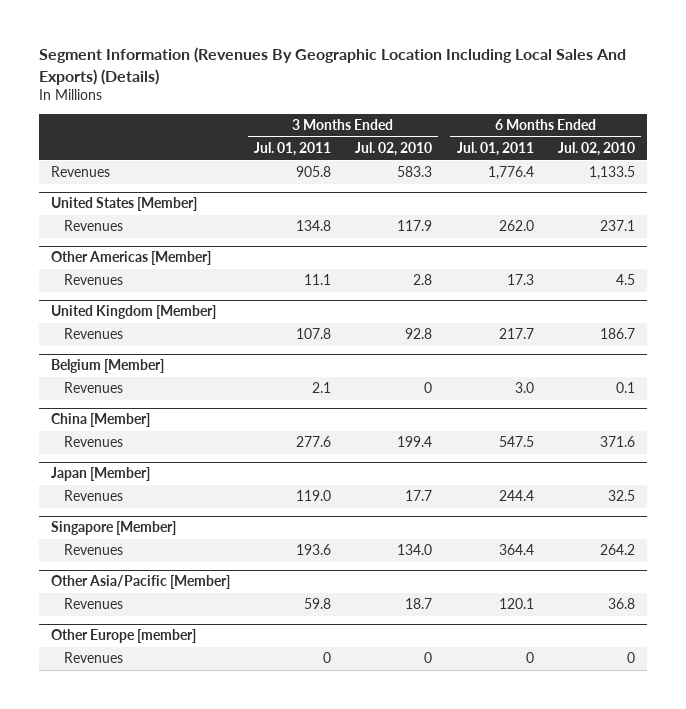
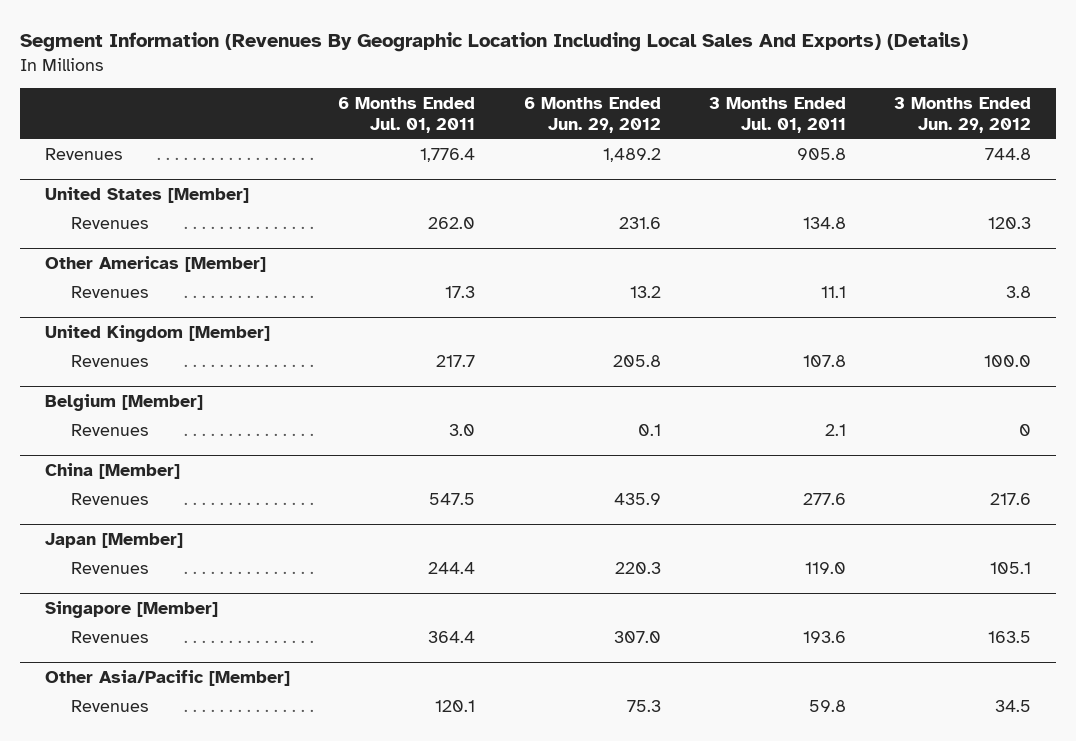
- | 3 Months Ended Jul. 01, 2011 | 3 Months Ended Jul. 02, 2010 | 6 Months Ended Jul. 01, 2011 | 6 Months Ended Jul. 02, 2010
+ | 6 Months Ended Jul. 01, 2011 | 6 Months Ended Jun. 29, 2012 | 3 Months Ended Jul. 01, 2011 | 3 Months Ended Jun. 29, 2012
- Other Europe [member]
- Revenues | 0 | 0 | 0 | 0

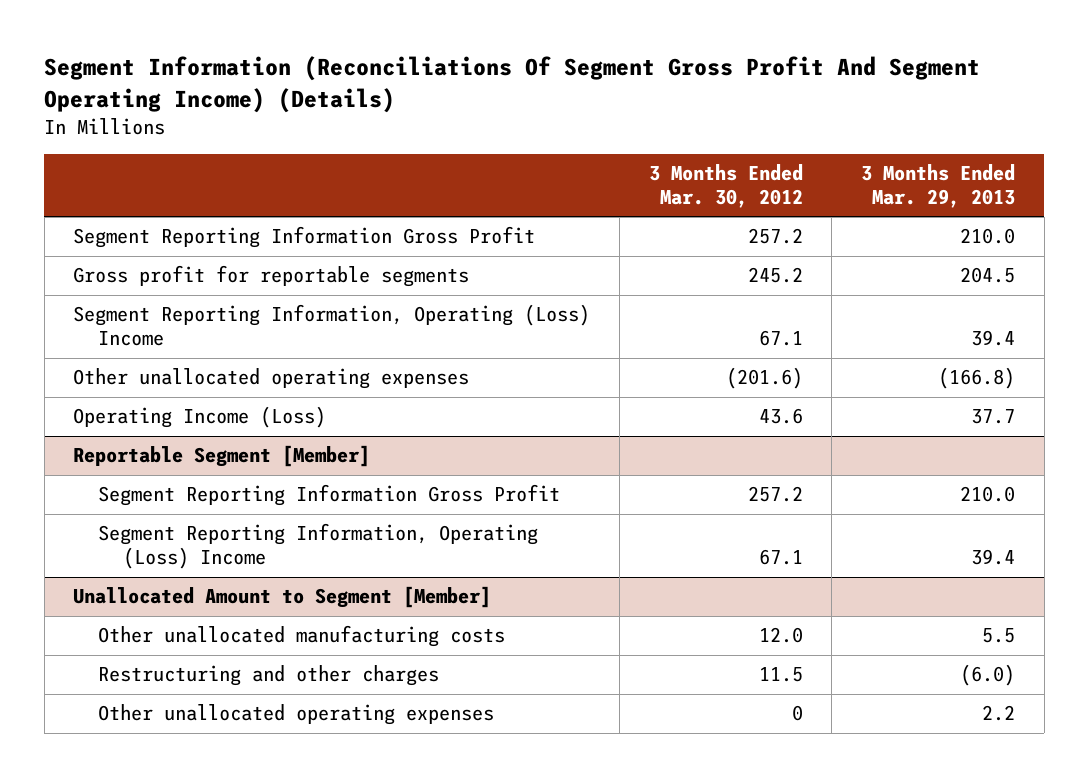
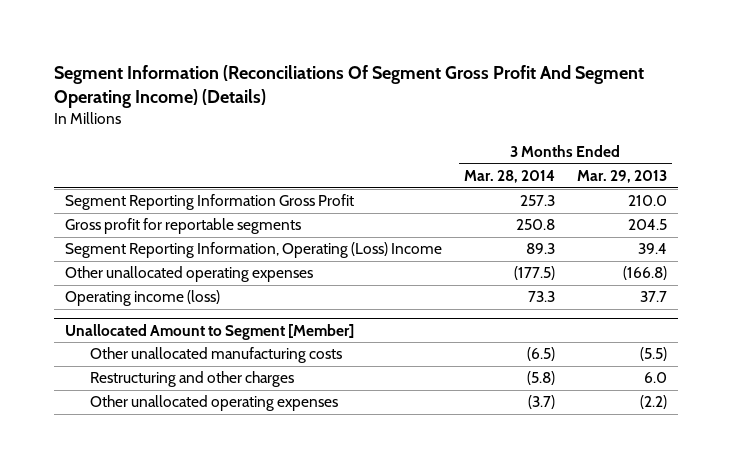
- | 3 Months Ended Mar. 30, 2012 | 3 Months Ended Mar. 29, 2013
+ | 3 Months Ended Mar. 28, 2014 | 3 Months Ended Mar. 29, 2013
- Operating Income (Loss) | 43.6 | 37.7
- Reportable Segment [Member]
- Segment Reporting Information Gross Profit | 257.2 | 210.0
- Segment Reporting Information, Operating (Loss) Income | 67.1 | 39.4
+ Operating income (loss) | 73.3 | 37.7
@ Unallocated Amount to Segment [Member]
- Other unallocated manufacturing costs | 12.0 | 5.5
- Restructuring and other charges | 11.5 | (6.0)
- Other unallocated operating expenses | 0 | 2.2
+ Other unallocated manufacturing costs | (6.5) | (5.5)
+ Restructuring and other charges | (5.8) | 6.0
+ Other unallocated operating expenses | (3.7) | (2.2)

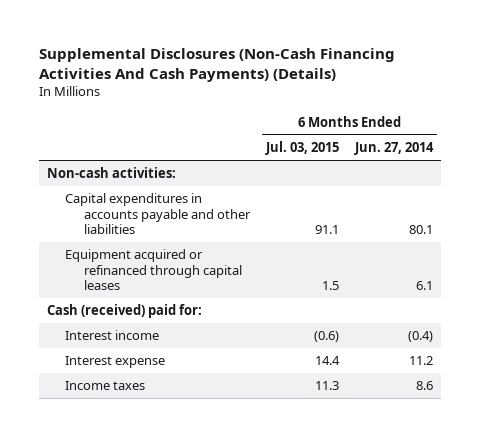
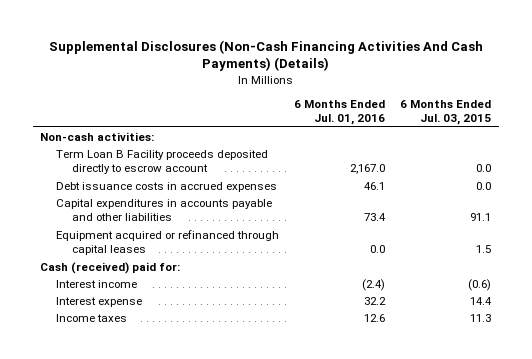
- | 6 Months Ended Jul. 03, 2015 | 6 Months Ended Jun. 27, 2014
+ | 6 Months Ended Jul. 01, 2016 | 6 Months Ended Jul. 03, 2015
+ Term Loan B Facility proceeds deposited directly to escrow account | 2,167.0 | 0.0
+ Debt issuance costs in accrued expenses | 46.1 | 0.0

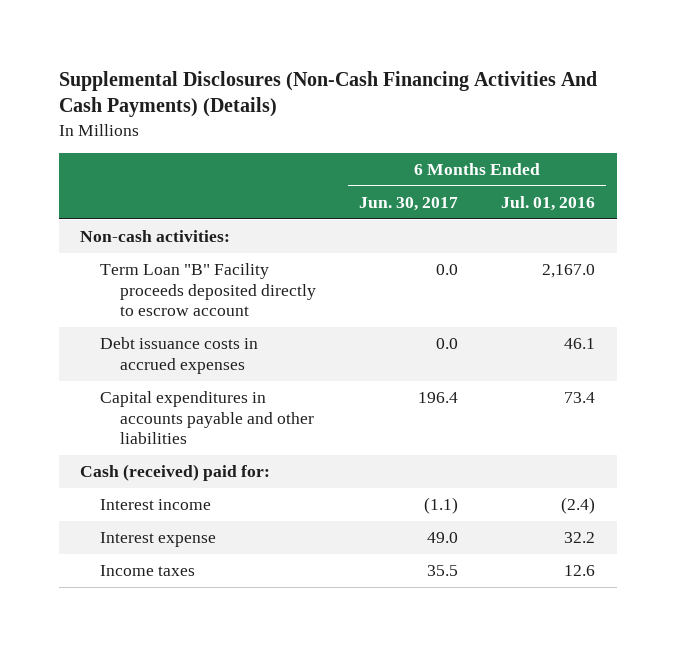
- | 6 Months Ended Jul. 01, 2016 | 6 Months Ended Jul. 03, 2015
+ | 6 Months Ended Jun. 30, 2017 | 6 Months Ended Jul. 01, 2016
- Term Loan B Facility proceeds deposited directly to escrow account | 2,167.0 | 0.0
+ Term Loan "B" Facility proceeds deposited directly to escrow account | 0.0 | 2,167.0
- Equipment acquired or refinanced through capital leases | 0.0 | 1.5

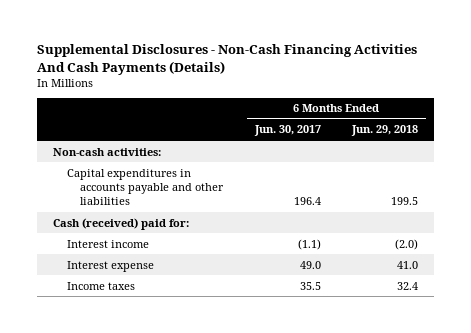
- Supplemental Disclosures (Non-Cash Financing Activities And Cash Payments) (Details)
+ Supplemental Disclosures - Non-Cash Financing Activities And Cash Payments (Details)
- | 6 Months Ended Jun. 30, 2017 | 6 Months Ended Jul. 01, 2016
+ | 6 Months Ended Jun. 30, 2017 | 6 Months Ended Jun. 29, 2018
- Term Loan "B" Facility proceeds deposited directly to escrow account | 0.0 | 2,167.0
- Debt issuance costs in accrued expenses | 0.0 | 46.1

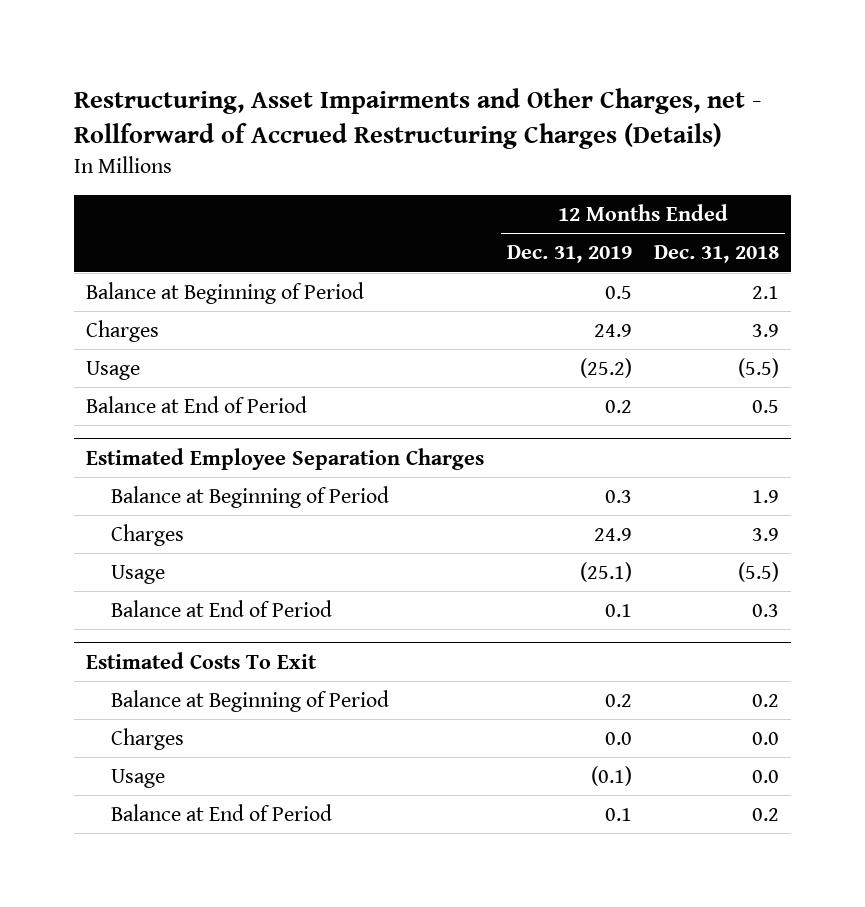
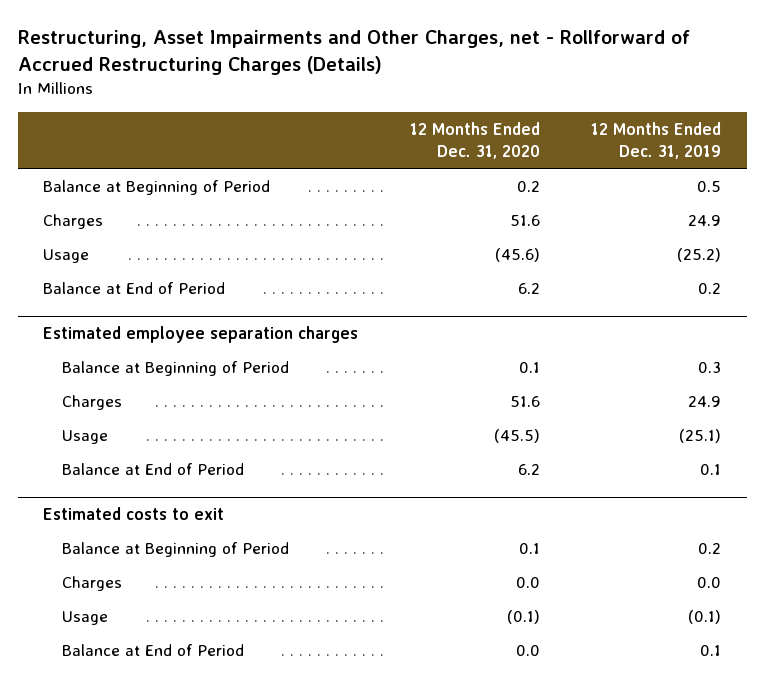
- | 12 Months Ended Dec. 31, 2019 | 12 Months Ended Dec. 31, 2018
+ | 12 Months Ended Dec. 31, 2020 | 12 Months Ended Dec. 31, 2019
- Estimated Employee Separation Charges
+ Estimated employee separation charges
- Estimated Costs To Exit
+ Estimated costs to exit

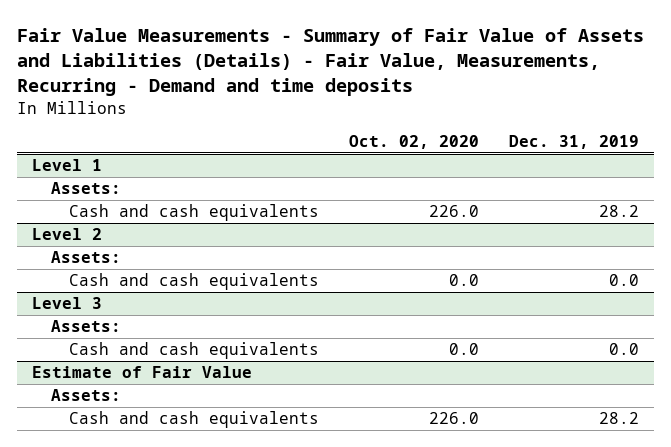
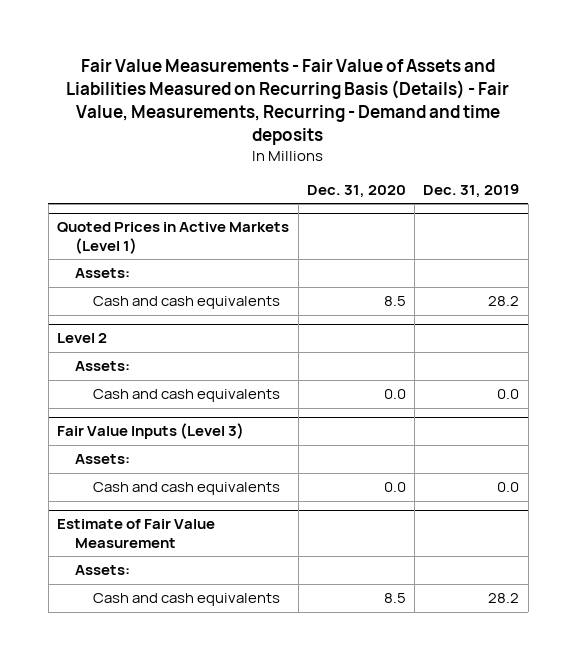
- Fair Value Measurements - Summary of Fair Value of Assets and Liabilities (Details) - Fair Value, Measurements, Recurring - Demand and time deposits
+ Fair Value Measurements - Fair Value of Assets and Liabilities Measured on Recurring Basis (Details) - Fair Value, Measurements, Recurring - Demand and time deposits
- | Oct. 02, 2020 | Dec. 31, 2019
+ | Dec. 31, 2020 | Dec. 31, 2019
- Level 1
+ Quoted Prices in Active Markets (Level 1)
- Level 3
+ Fair Value Inputs (Level 3)
- Estimate of Fair Value
+ Estimate of Fair Value Measurement

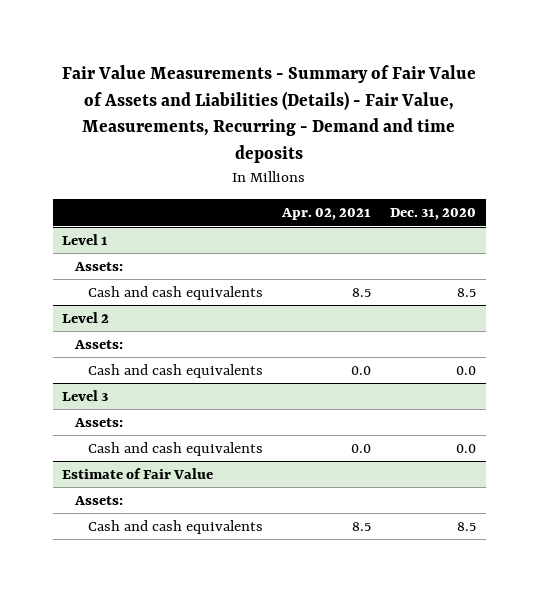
- Fair Value Measurements - Fair Value of Assets and Liabilities Measured on Recurring Basis (Details) - Fair Value, Measurements, Recurring - Demand and time deposits
+ Fair Value Measurements - Summary of Fair Value of Assets and Liabilities (Details) - Fair Value, Measurements, Recurring - Demand and time deposits
- | Dec. 31, 2020 | Dec. 31, 2019
+ | Apr. 02, 2021 | Dec. 31, 2020
- Quoted Prices in Active Markets (Level 1)
+ Level 1
- Fair Value Inputs (Level 3)
+ Level 3
- Estimate of Fair Value Measurement
+ Estimate of Fair Value

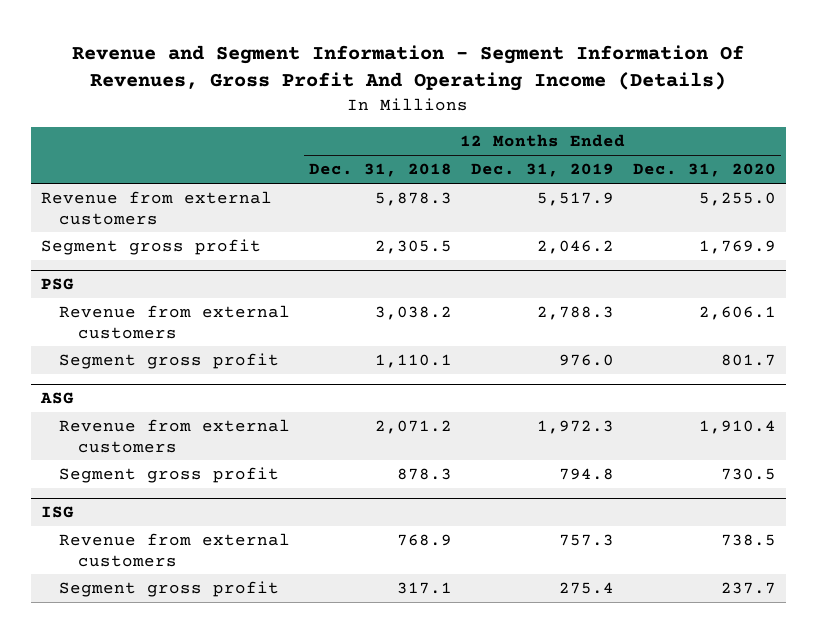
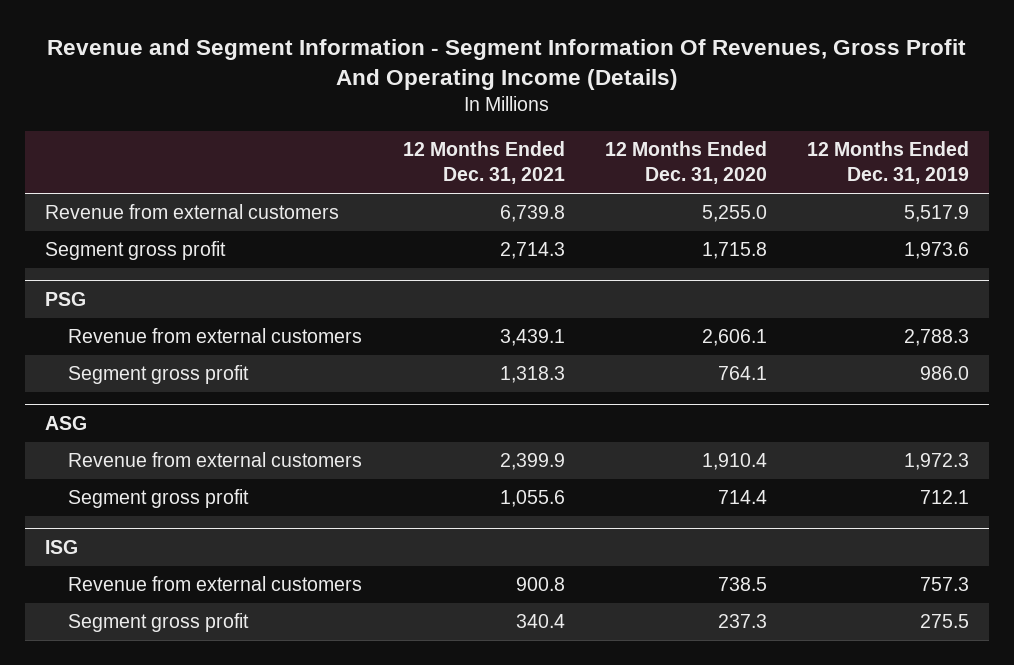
- | 12 Months Ended Dec. 31, 2018 | 12 Months Ended Dec. 31, 2019 | 12 Months Ended Dec. 31, 2020
+ | 12 Months Ended Dec. 31, 2021 | 12 Months Ended Dec. 31, 2020 | 12 Months Ended Dec. 31, 2019
- Segment gross profit | 2,305.5 | 2,046.2 | 1,769.9
+ Segment gross profit | 2,714.3 | 1,715.8 | 1,973.6
@ PSG
- Segment gross profit | 1,110.1 | 976.0 | 801.7
+ Segment gross profit | 1,318.3 | 764.1 | 986.0
@ ASG
- Segment gross profit | 878.3 | 794.8 | 730.5
+ Segment gross profit | 1,055.6 | 714.4 | 712.1
@ ISG
- Segment gross profit | 317.1 | 275.4 | 237.7
+ Segment gross profit | 340.4 | 237.3 | 275.5

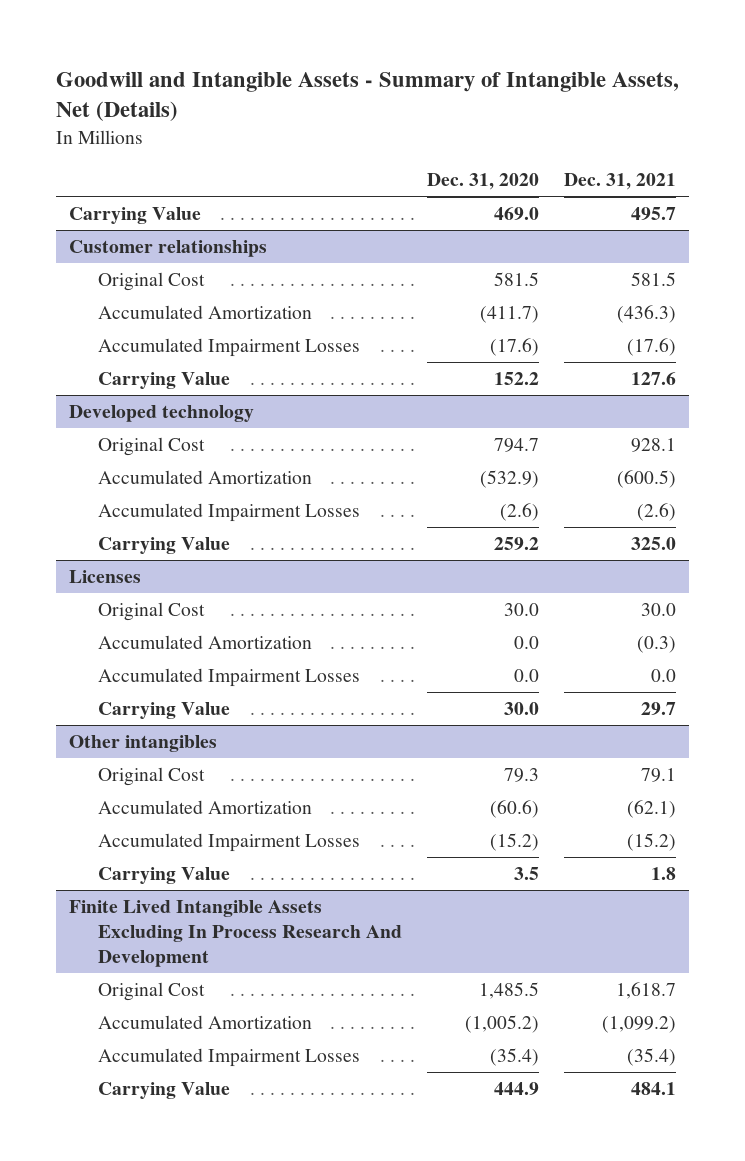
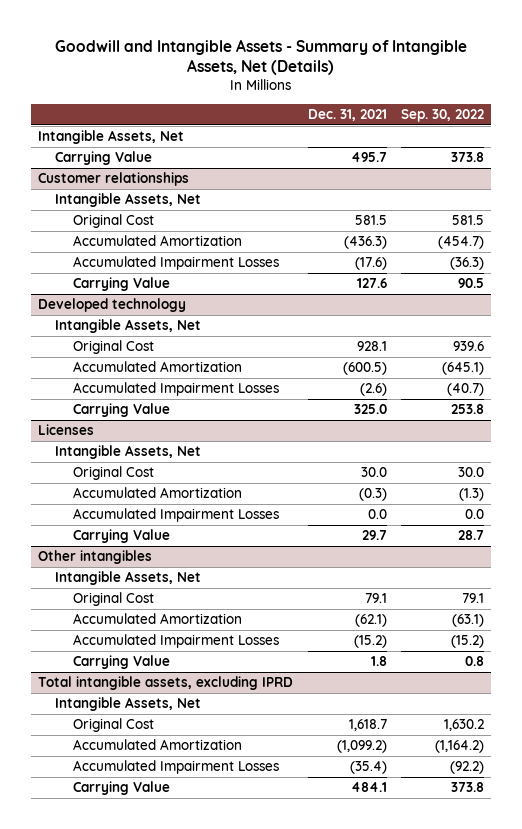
- | Dec. 31, 2020 | Dec. 31, 2021
+ | Dec. 31, 2021 | Sep. 30, 2022
+ Intangible Assets, Net
@ Customer relationships
+ Intangible Assets, Net
@ Developed technology
+ Intangible Assets, Net
@ Licenses
+ Intangible Assets, Net
@ Other intangibles
+ Intangible Assets, Net
- Finite Lived Intangible Assets Excluding In Process Research And Development
+ Total intangible assets, excluding IPRD
+ Intangible Assets, Net

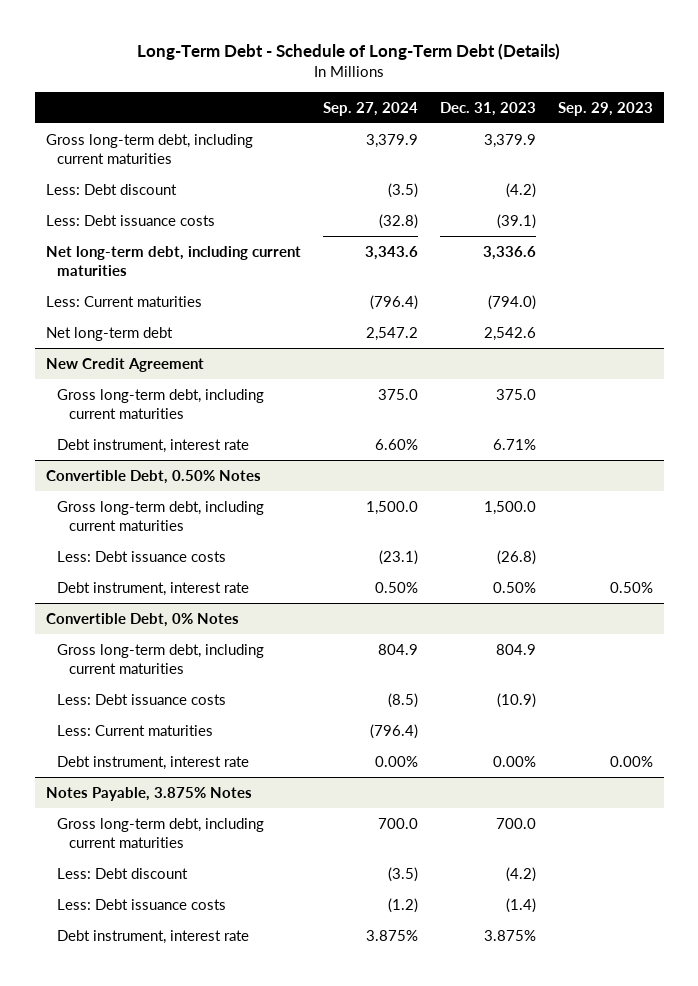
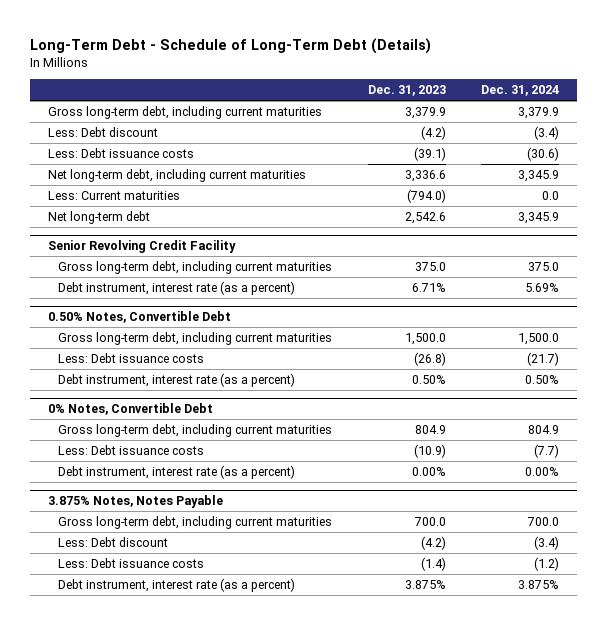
- | Sep. 27, 2024 | Dec. 31, 2023 | Sep. 29, 2023
+ | Dec. 31, 2023 | Dec. 31, 2024
- New Credit Agreement
+ Senior Revolving Credit Facility
- Debt instrument, interest rate | 6.60% | 6.71% |
- Convertible Debt, 0.50% Notes
+ Debt instrument, interest rate (as a percent) | 6.71% | 5.69%
+ 0.50% Notes, Convertible Debt
- Debt instrument, interest rate | 0.50% | 0.50% | 0.50%
- Convertible Debt, 0% Notes
+ Debt instrument, interest rate (as a percent) | 0.50% | 0.50%
+ 0% Notes, Convertible Debt
- Less: Current maturities | (796.4) | |
- Debt instrument, interest rate | 0.00% | 0.00% | 0.00%
- Notes Payable, 3.875% Notes
+ Debt instrument, interest rate (as a percent) | 0.00% | 0.00%
+ 3.875% Notes, Notes Payable
- Debt instrument, interest rate | 3.875% | 3.875% |
+ Debt instrument, interest rate (as a percent) | 3.875% | 3.875%

